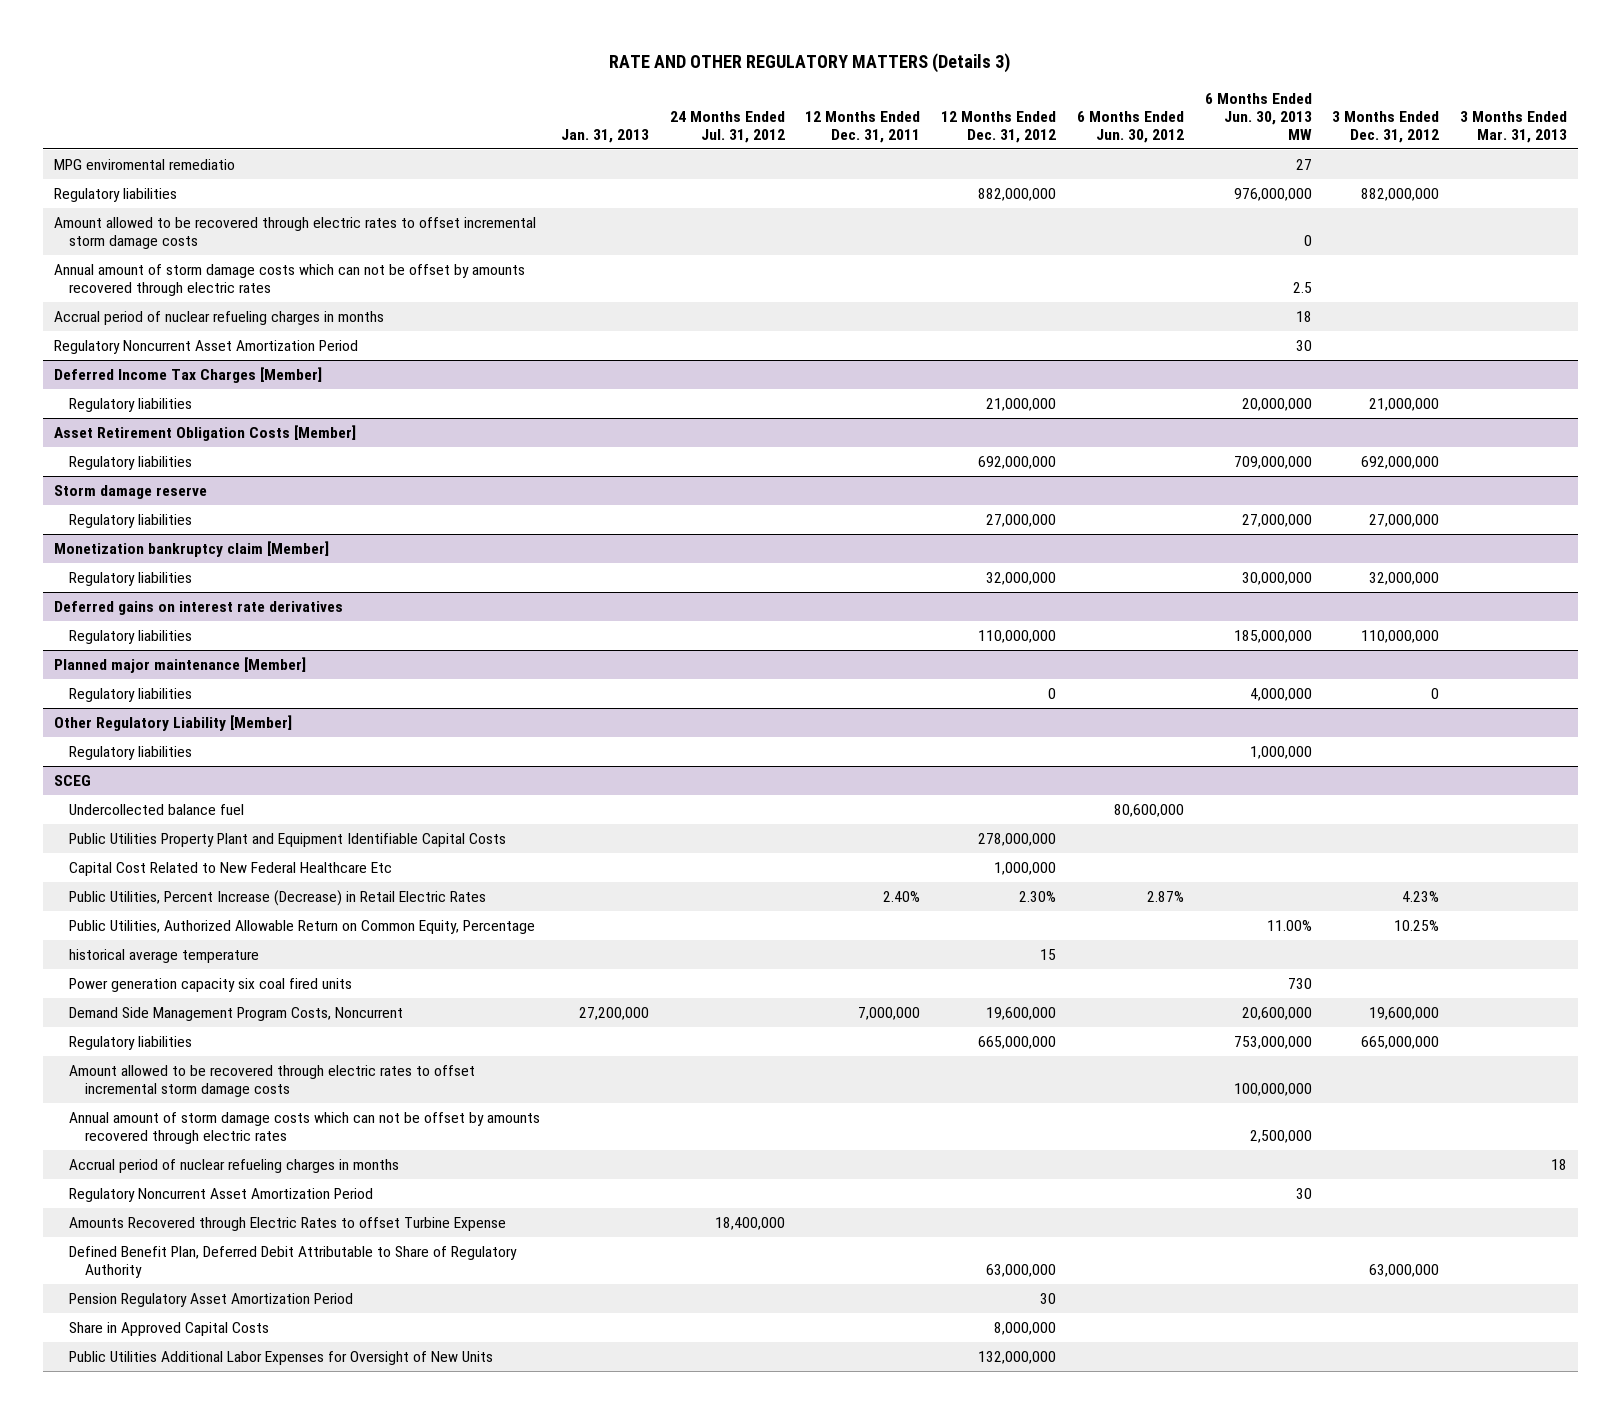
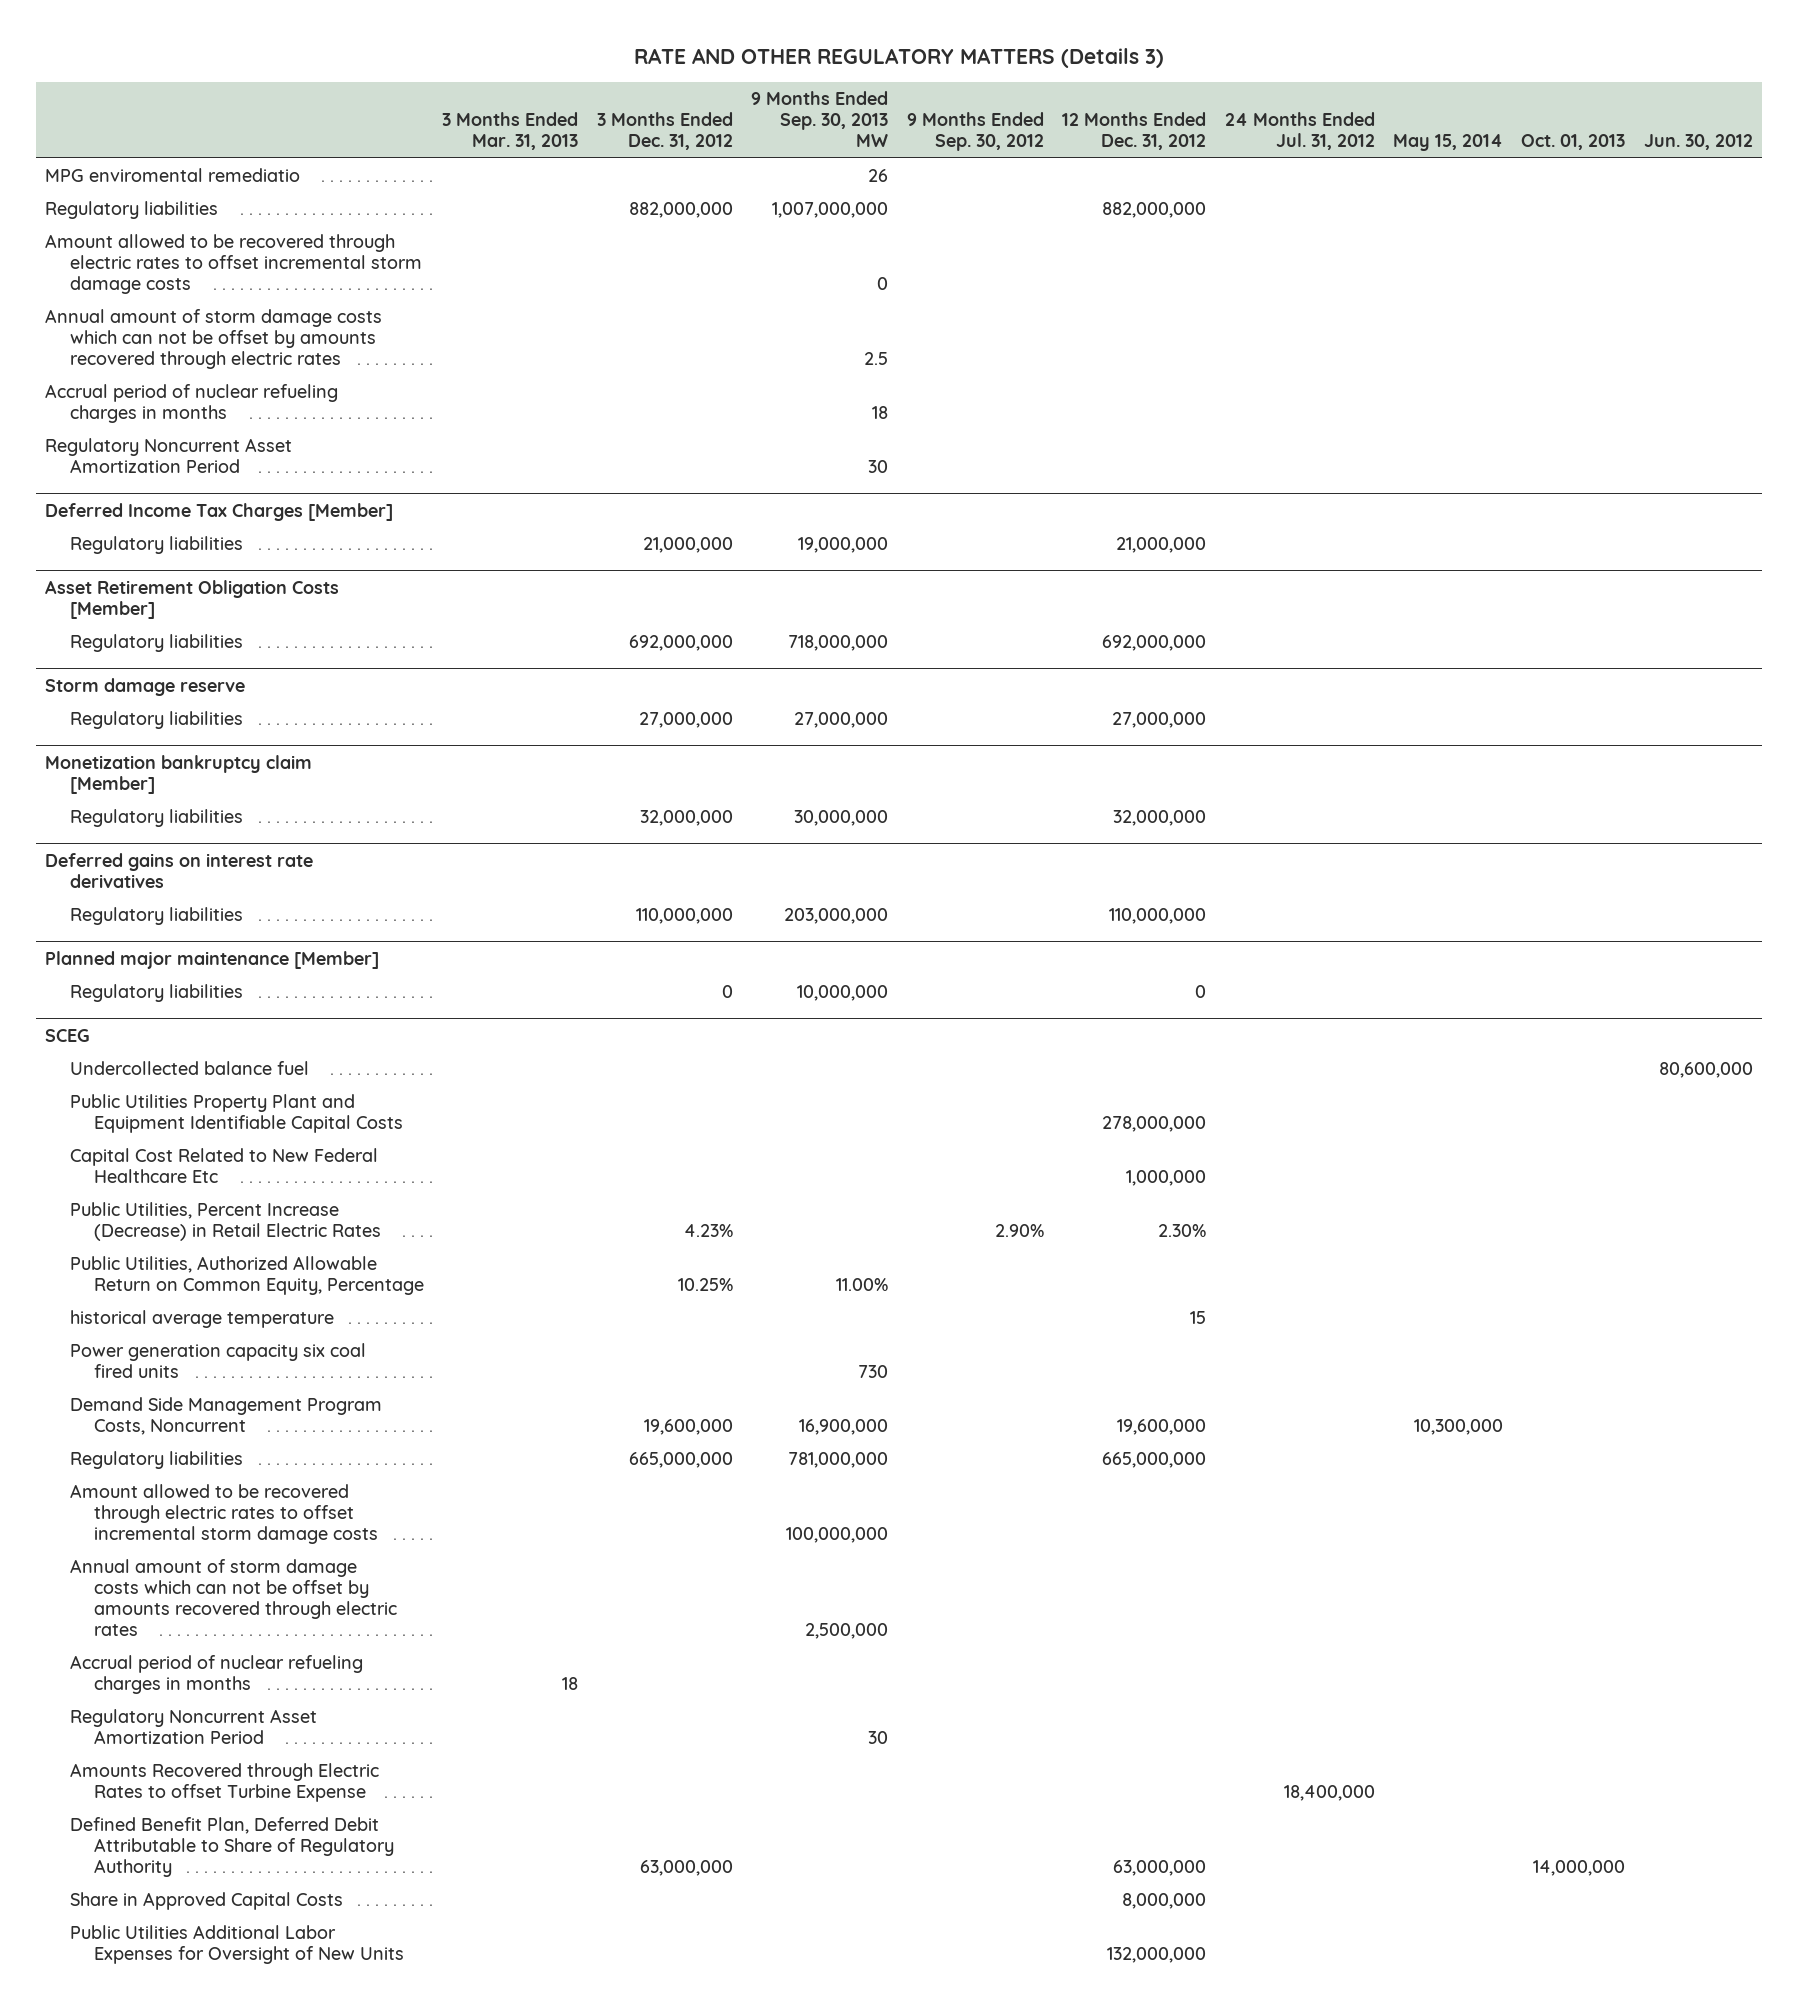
- | Jan. 31, 2013 | 24 Months Ended Jul. 31, 2012 | 12 Months Ended Dec. 31, 2011 | 12 Months Ended Dec. 31, 2012 | 6 Months Ended Jun. 30, 2012 | 6 Months Ended Jun. 30, 2013 MW | 3 Months Ended Dec. 31, 2012 | 3 Months Ended Mar. 31, 2013
+ | 3 Months Ended Mar. 31, 2013 | 3 Months Ended Dec. 31, 2012 | 9 Months Ended Sep. 30, 2013 MW | 9 Months Ended Sep. 30, 2012 | 12 Months Ended Dec. 31, 2012 | 24 Months Ended Jul. 31, 2012 | May 15, 2014 | Oct. 01, 2013 | Jun. 30, 2012
- Other Regulatory Liability [Member]
- Regulatory liabilities | | | | | | 1,000,000 | |
@ SCEG
- Pension Regulatory Asset Amortization Period | | | | 30 | | | |

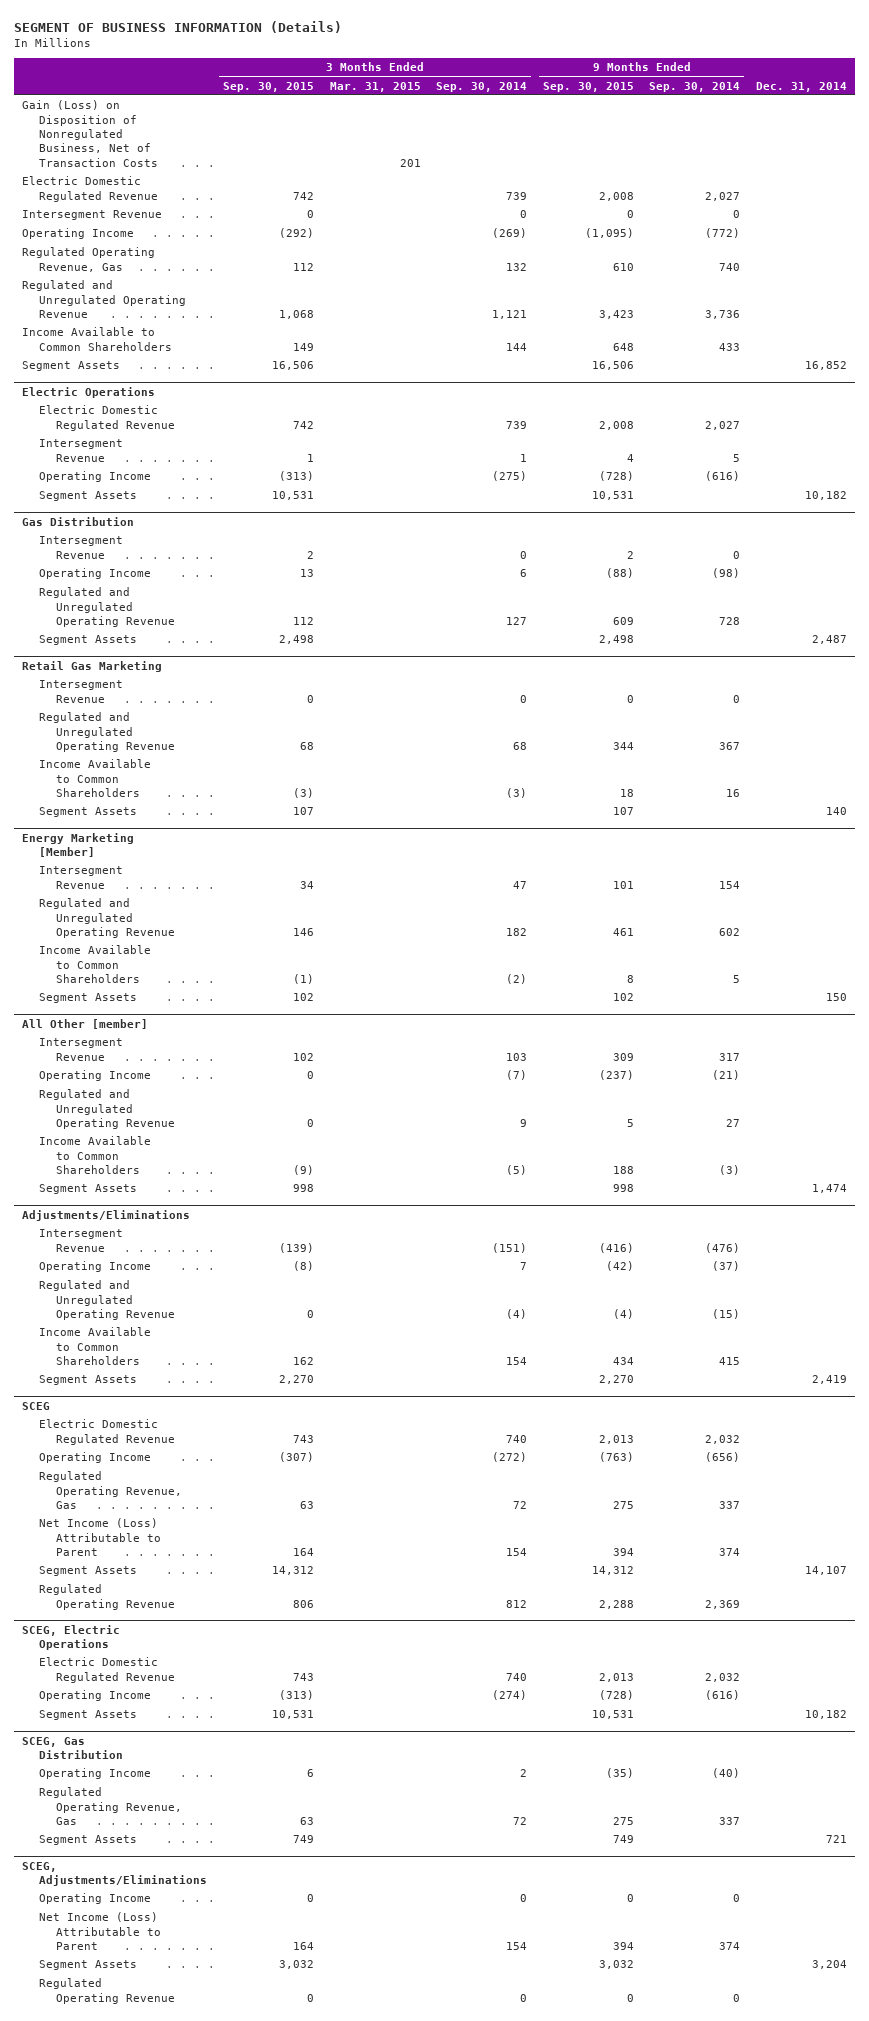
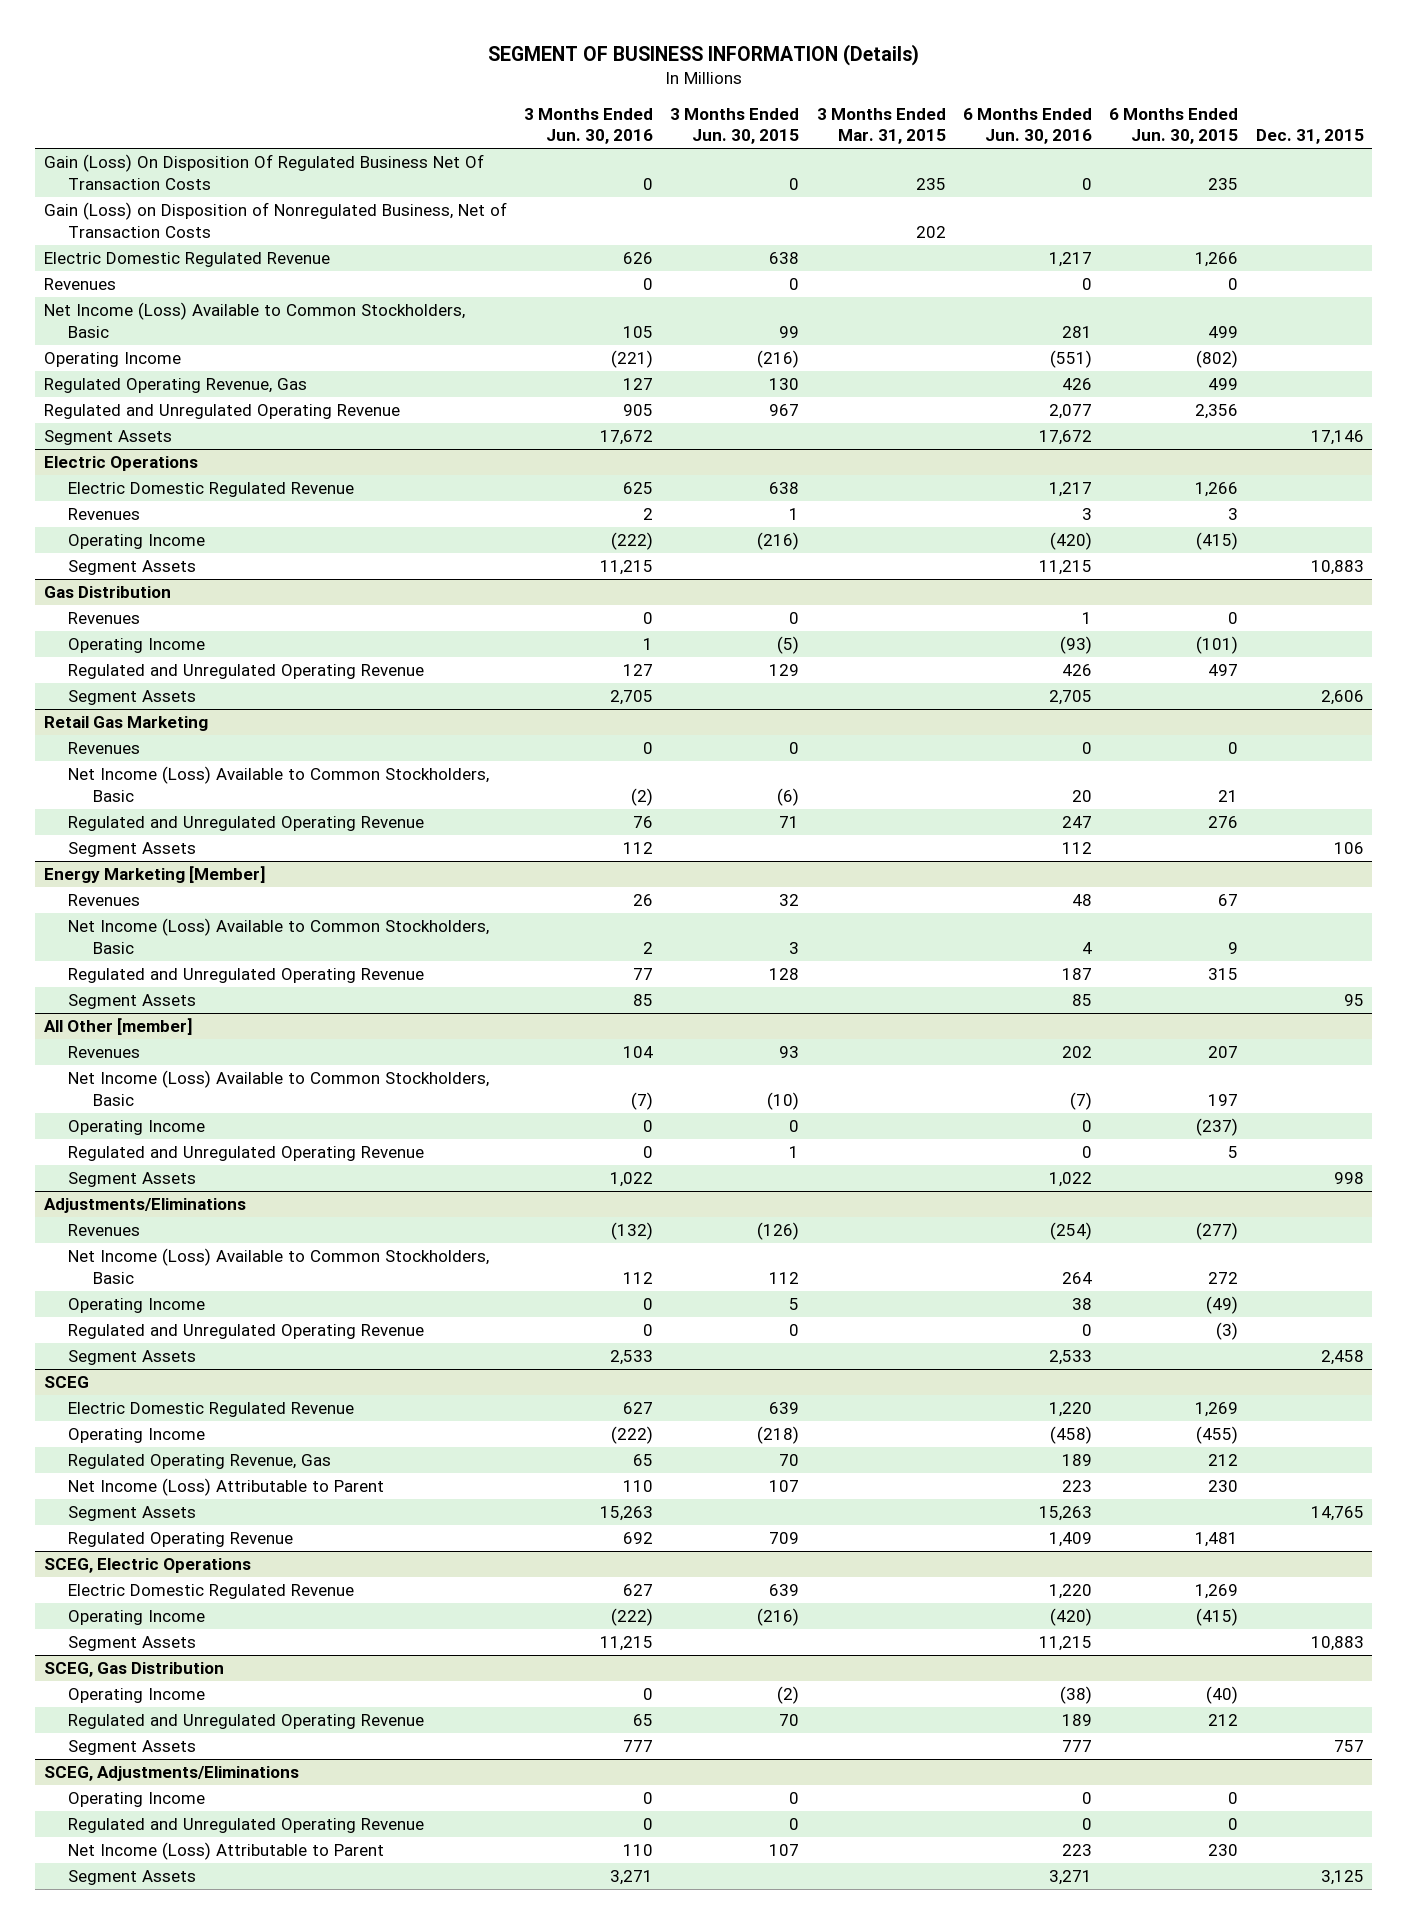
- | 3 Months Ended Sep. 30, 2015 | 3 Months Ended Mar. 31, 2015 | 3 Months Ended Sep. 30, 2014 | 9 Months Ended Sep. 30, 2015 | 9 Months Ended Sep. 30, 2014 | Dec. 31, 2014
+ | 3 Months Ended Jun. 30, 2016 | 3 Months Ended Jun. 30, 2015 | 3 Months Ended Mar. 31, 2015 | 6 Months Ended Jun. 30, 2016 | 6 Months Ended Jun. 30, 2015 | Dec. 31, 2015
- Gain (Loss) on Disposition of Nonregulated Business, Net of Transaction Costs | | 201 | | | |
+ Gain (Loss) On Disposition Of Regulated Business Net Of Transaction Costs | 0 | 0 | 235 | 0 | 235 |
+ Gain (Loss) on Disposition of Nonregulated Business, Net of Transaction Costs | | | 202 | | |
- Intersegment Revenue | 0 | | 0 | 0 | 0 |
+ Revenues | 0 | 0 | | 0 | 0 |
+ Net Income (Loss) Available to Common Stockholders, Basic | 105 | 99 | | 281 | 499 |
- Income Available to Common Shareholders | 149 | | 144 | 648 | 433 |
@ Electric Operations
- Intersegment Revenue | 1 | | 1 | 4 | 5 |
+ Revenues | 2 | 1 | | 3 | 3 |
@ Gas Distribution
- Intersegment Revenue | 2 | | 0 | 2 | 0 |
+ Revenues | 0 | 0 | | 1 | 0 |
@ Retail Gas Marketing
- Intersegment Revenue | 0 | | 0 | 0 | 0 |
+ Revenues | 0 | 0 | | 0 | 0 |
+ Net Income (Loss) Available to Common Stockholders, Basic | (2) | (6) | | 20 | 21 |
- Income Available to Common Shareholders | (3) | | (3) | 18 | 16 |
@ Energy Marketing [Member]
- Intersegment Revenue | 34 | | 47 | 101 | 154 |
+ Revenues | 26 | 32 | | 48 | 67 |
+ Net Income (Loss) Available to Common Stockholders, Basic | 2 | 3 | | 4 | 9 |
- Income Available to Common Shareholders | (1) | | (2) | 8 | 5 |
@ All Other [member]
- Intersegment Revenue | 102 | | 103 | 309 | 317 |
+ Revenues | 104 | 93 | | 202 | 207 |
+ Net Income (Loss) Available to Common Stockholders, Basic | (7) | (10) | | (7) | 197 |
- Income Available to Common Shareholders | (9) | | (5) | 188 | (3) |
@ Adjustments/Eliminations
- Intersegment Revenue | (139) | | (151) | (416) | (476) |
+ Revenues | (132) | (126) | | (254) | (277) |
+ Net Income (Loss) Available to Common Stockholders, Basic | 112 | 112 | | 264 | 272 |
- Income Available to Common Shareholders | 162 | | 154 | 434 | 415 |
@ SCEG, Gas Distribution
- Regulated Operating Revenue, Gas | 63 | | 72 | 275 | 337 |
+ Regulated and Unregulated Operating Revenue | 65 | 70 | | 189 | 212 |
@ SCEG, Adjustments/Eliminations
+ Regulated and Unregulated Operating Revenue | 0 | 0 | | 0 | 0 |
- Regulated Operating Revenue | 0 | | 0 | 0 | 0 |

